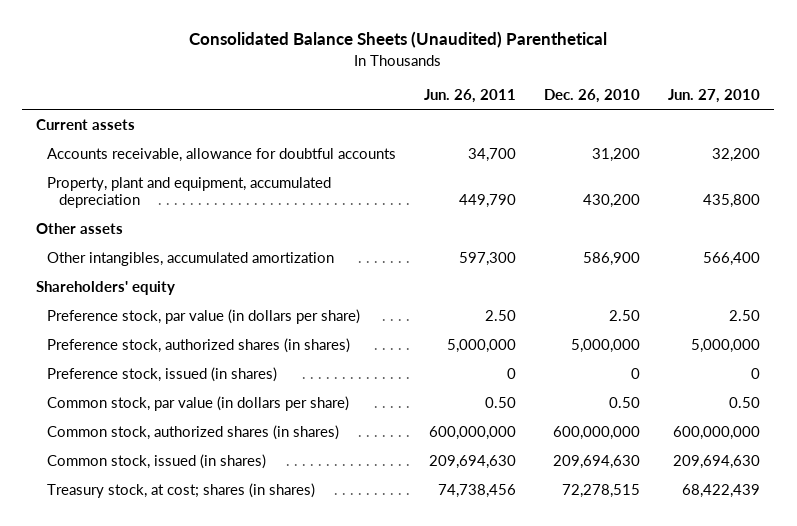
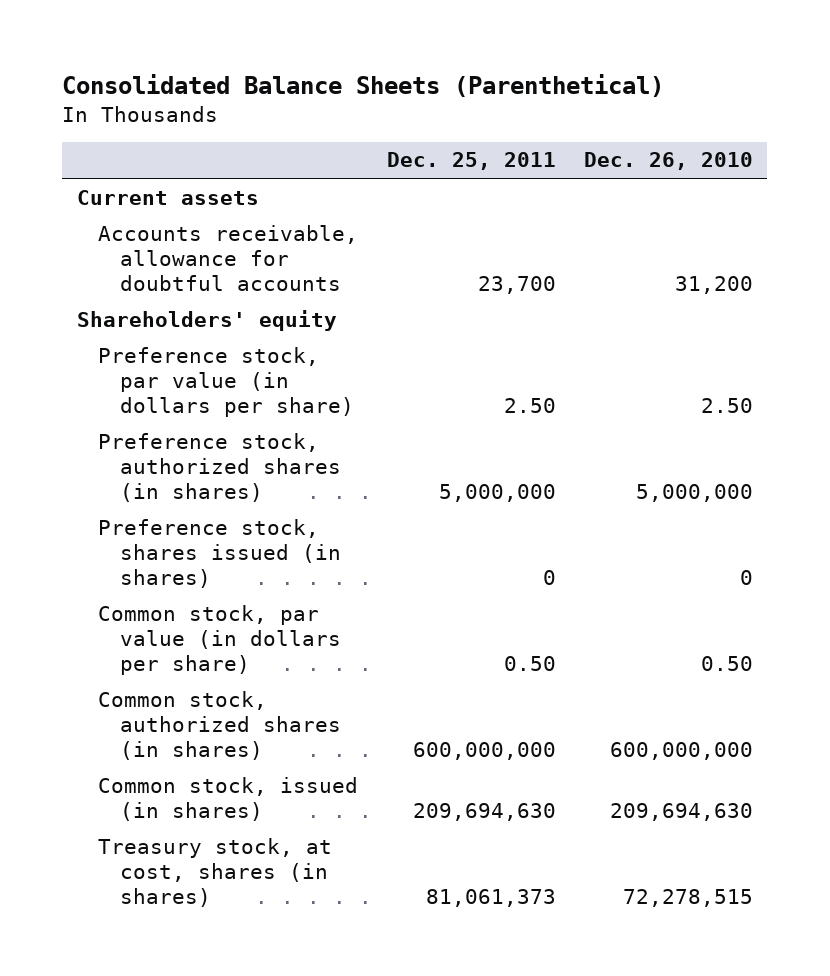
- Consolidated Balance Sheets (Unaudited) Parenthetical
+ Consolidated Balance Sheets (Parenthetical)
- | Jun. 26, 2011 | Dec. 26, 2010 | Jun. 27, 2010
+ | Dec. 25, 2011 | Dec. 26, 2010
- Property, plant and equipment, accumulated depreciation | 449,790 | 430,200 | 435,800
- Other assets
- Other intangibles, accumulated amortization | 597,300 | 586,900 | 566,400
- Preference stock, issued (in shares) | 0 | 0 | 0
+ Preference stock, shares issued (in shares) | 0 | 0
- Treasury stock, at cost; shares (in shares) | 74,738,456 | 72,278,515 | 68,422,439
+ Treasury stock, at cost, shares (in shares) | 81,061,373 | 72,278,515

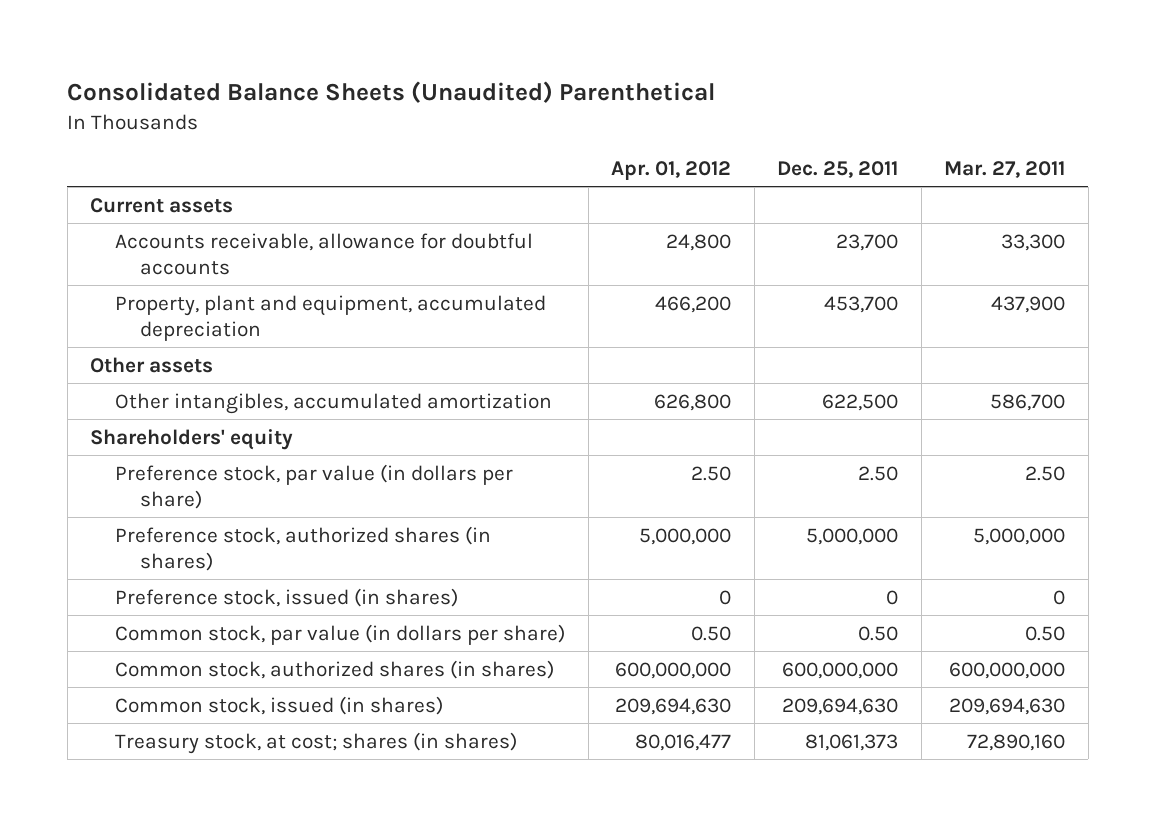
- Consolidated Balance Sheets (Parenthetical)
+ Consolidated Balance Sheets (Unaudited) Parenthetical
- | Dec. 25, 2011 | Dec. 26, 2010
+ | Apr. 01, 2012 | Dec. 25, 2011 | Mar. 27, 2011
+ Property, plant and equipment, accumulated depreciation | 466,200 | 453,700 | 437,900
+ Other assets
+ Other intangibles, accumulated amortization | 626,800 | 622,500 | 586,700
- Preference stock, shares issued (in shares) | 0 | 0
+ Preference stock, issued (in shares) | 0 | 0 | 0
- Treasury stock, at cost, shares (in shares) | 81,061,373 | 72,278,515
+ Treasury stock, at cost; shares (in shares) | 80,016,477 | 81,061,373 | 72,890,160

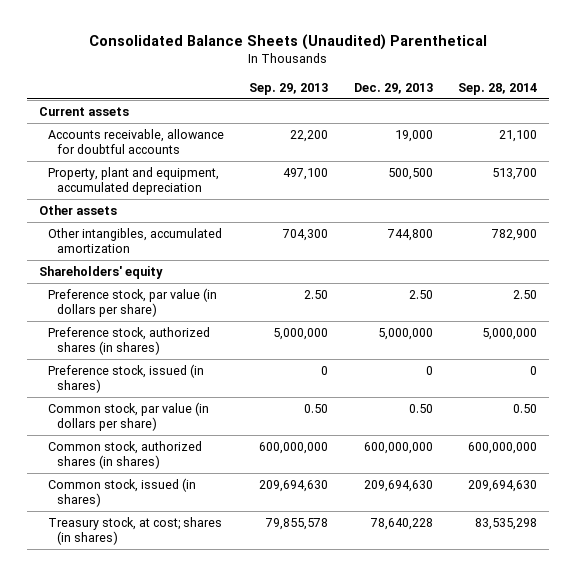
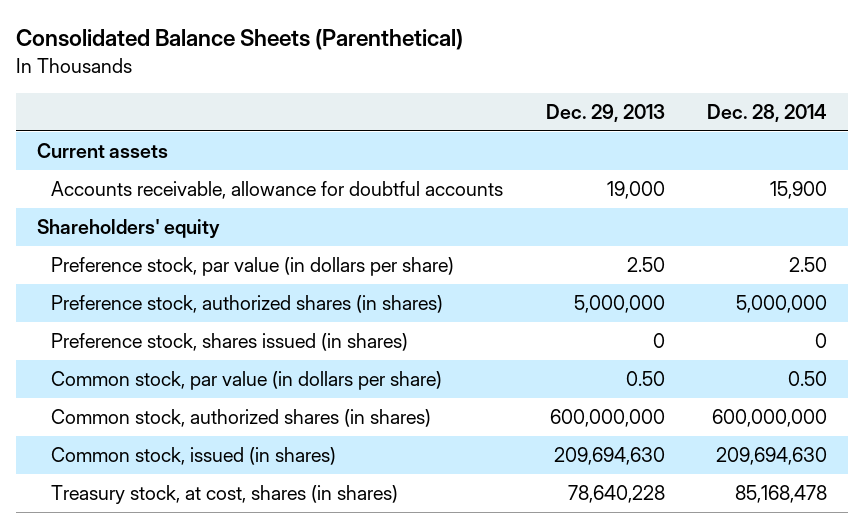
- Consolidated Balance Sheets (Unaudited) Parenthetical
+ Consolidated Balance Sheets (Parenthetical)
- | Sep. 29, 2013 | Dec. 29, 2013 | Sep. 28, 2014
+ | Dec. 29, 2013 | Dec. 28, 2014
- Property, plant and equipment, accumulated depreciation | 497,100 | 500,500 | 513,700
- Other assets
- Other intangibles, accumulated amortization | 704,300 | 744,800 | 782,900
- Preference stock, issued (in shares) | 0 | 0 | 0
+ Preference stock, shares issued (in shares) | 0 | 0
- Treasury stock, at cost; shares (in shares) | 79,855,578 | 78,640,228 | 83,535,298
+ Treasury stock, at cost, shares (in shares) | 78,640,228 | 85,168,478

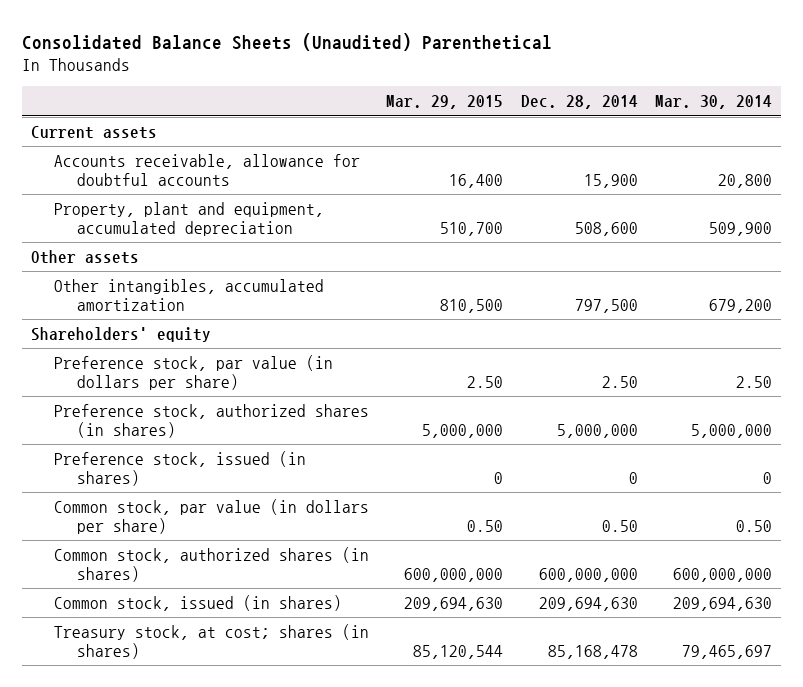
- Consolidated Balance Sheets (Parenthetical)
+ Consolidated Balance Sheets (Unaudited) Parenthetical
- | Dec. 29, 2013 | Dec. 28, 2014
+ | Mar. 29, 2015 | Dec. 28, 2014 | Mar. 30, 2014
+ Property, plant and equipment, accumulated depreciation | 510,700 | 508,600 | 509,900
+ Other assets
+ Other intangibles, accumulated amortization | 810,500 | 797,500 | 679,200
- Preference stock, shares issued (in shares) | 0 | 0
+ Preference stock, issued (in shares) | 0 | 0 | 0
- Treasury stock, at cost, shares (in shares) | 78,640,228 | 85,168,478
+ Treasury stock, at cost; shares (in shares) | 85,120,544 | 85,168,478 | 79,465,697

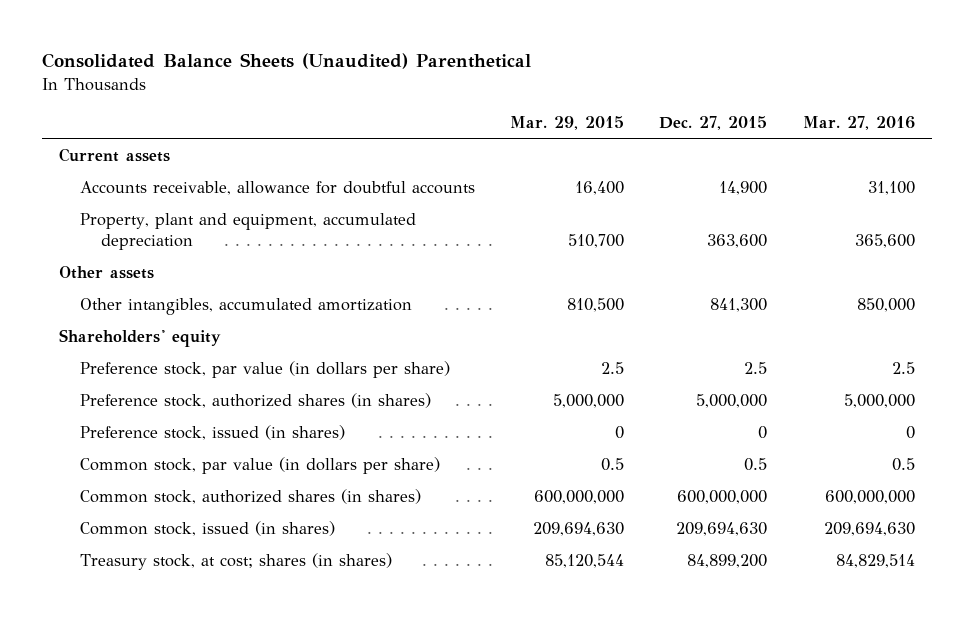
- | Mar. 29, 2015 | Dec. 28, 2014 | Mar. 30, 2014
+ | Mar. 29, 2015 | Dec. 27, 2015 | Mar. 27, 2016
- Preference stock, par value (in dollars per share) | 2.50 | 2.50 | 2.50
+ Preference stock, par value (in dollars per share) | 2.5 | 2.5 | 2.5
- Common stock, par value (in dollars per share) | 0.50 | 0.50 | 0.50
+ Common stock, par value (in dollars per share) | 0.5 | 0.5 | 0.5

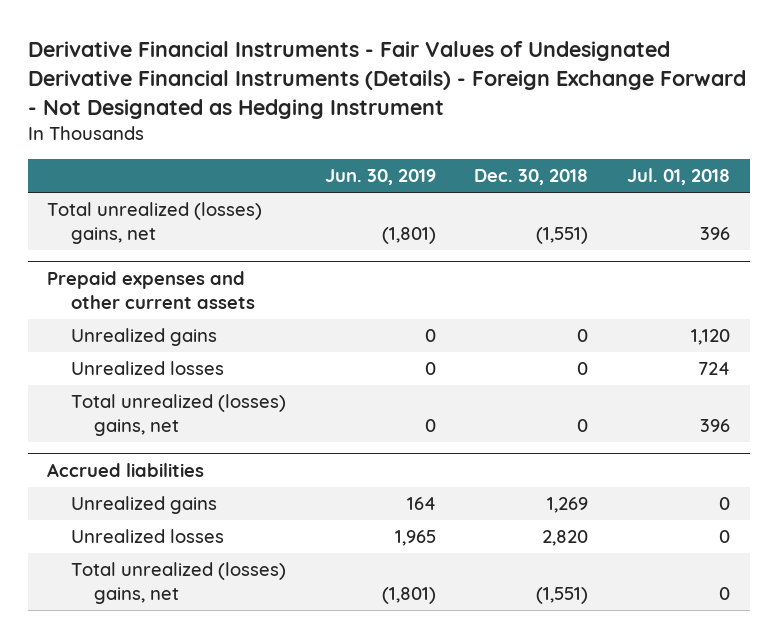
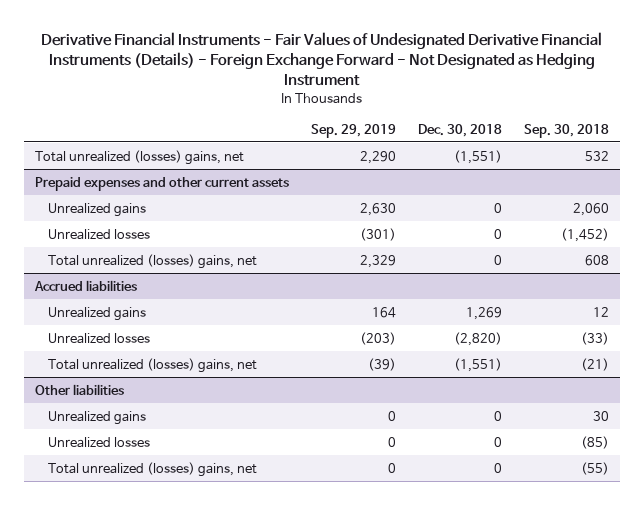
- | Jun. 30, 2019 | Dec. 30, 2018 | Jul. 01, 2018
+ | Sep. 29, 2019 | Dec. 30, 2018 | Sep. 30, 2018
@ Accrued liabilities
- Unrealized losses | 1,965 | 2,820 | 0
+ Unrealized losses | (203) | (2,820) | (33)
+ Other liabilities
+ Unrealized gains | 0 | 0 | 30
+ Unrealized losses | 0 | 0 | (85)
+ Total unrealized (losses) gains, net | 0 | 0 | (55)

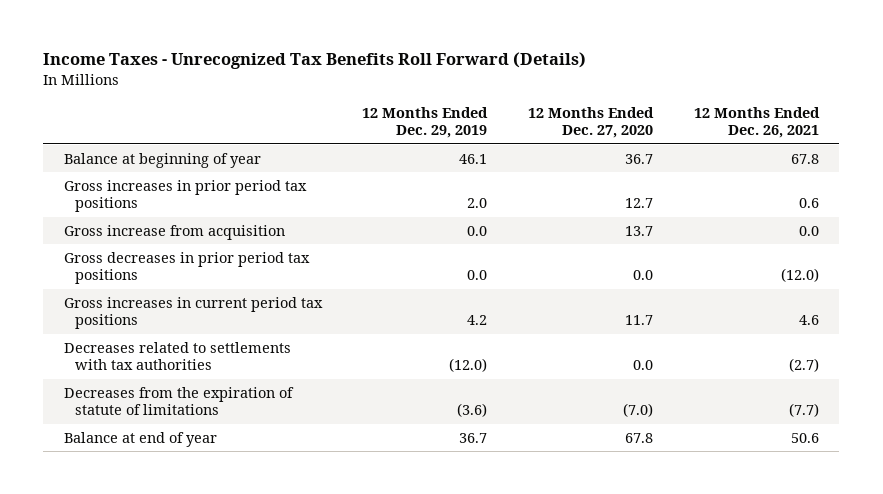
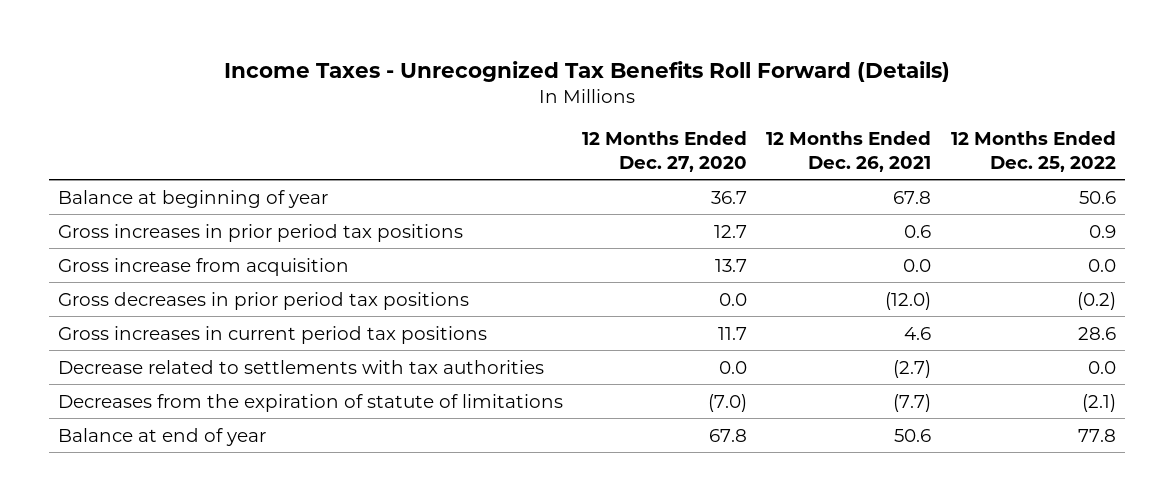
- | 12 Months Ended Dec. 29, 2019 | 12 Months Ended Dec. 27, 2020 | 12 Months Ended Dec. 26, 2021
+ | 12 Months Ended Dec. 27, 2020 | 12 Months Ended Dec. 26, 2021 | 12 Months Ended Dec. 25, 2022
- Decreases related to settlements with tax authorities | (12.0) | 0.0 | (2.7)
+ Decrease related to settlements with tax authorities | 0.0 | (2.7) | 0.0

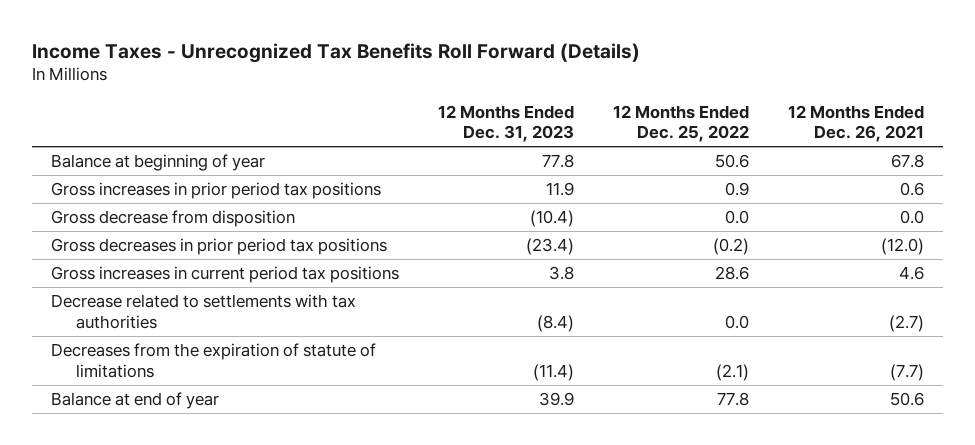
- | 12 Months Ended Dec. 27, 2020 | 12 Months Ended Dec. 26, 2021 | 12 Months Ended Dec. 25, 2022
+ | 12 Months Ended Dec. 31, 2023 | 12 Months Ended Dec. 25, 2022 | 12 Months Ended Dec. 26, 2021
- Gross increase from acquisition | 13.7 | 0.0 | 0.0
+ Gross decrease from disposition | (10.4) | 0.0 | 0.0

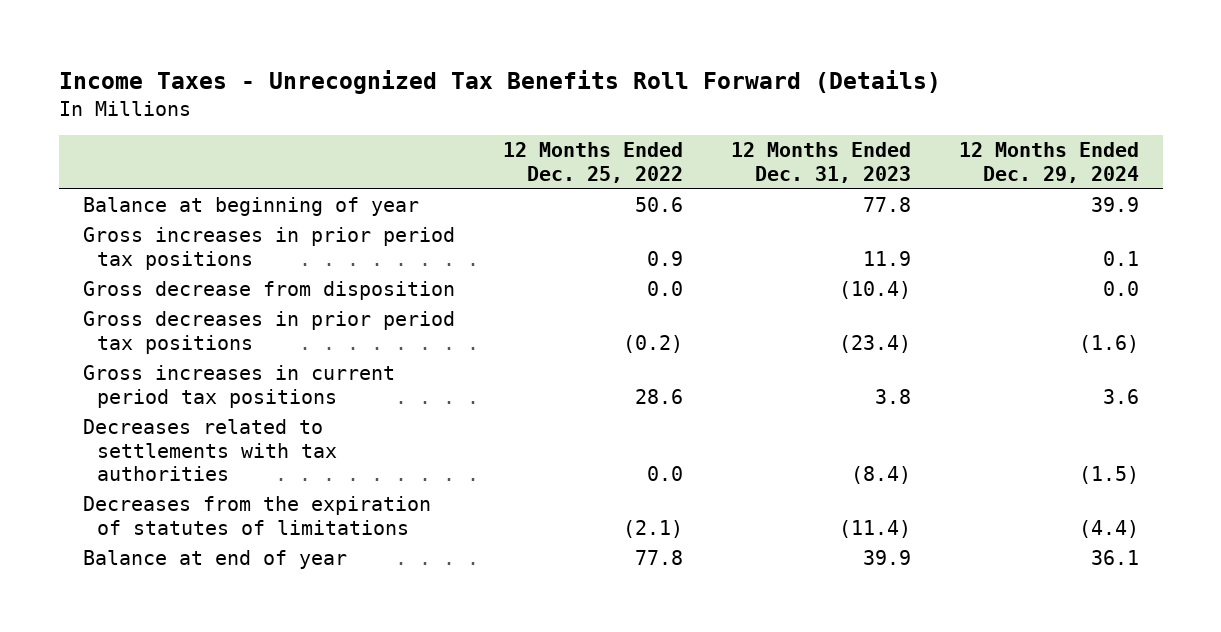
- | 12 Months Ended Dec. 31, 2023 | 12 Months Ended Dec. 25, 2022 | 12 Months Ended Dec. 26, 2021
+ | 12 Months Ended Dec. 25, 2022 | 12 Months Ended Dec. 31, 2023 | 12 Months Ended Dec. 29, 2024
- Decrease related to settlements with tax authorities | (8.4) | 0.0 | (2.7)
- Decreases from the expiration of statute of limitations | (11.4) | (2.1) | (7.7)
+ Decreases related to settlements with tax authorities | 0.0 | (8.4) | (1.5)
+ Decreases from the expiration of statutes of limitations | (2.1) | (11.4) | (4.4)

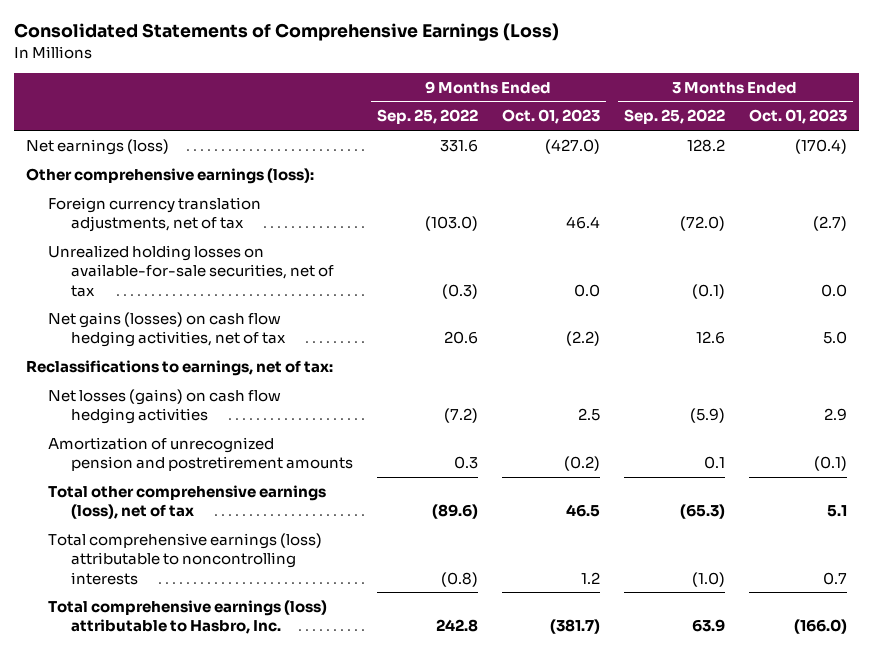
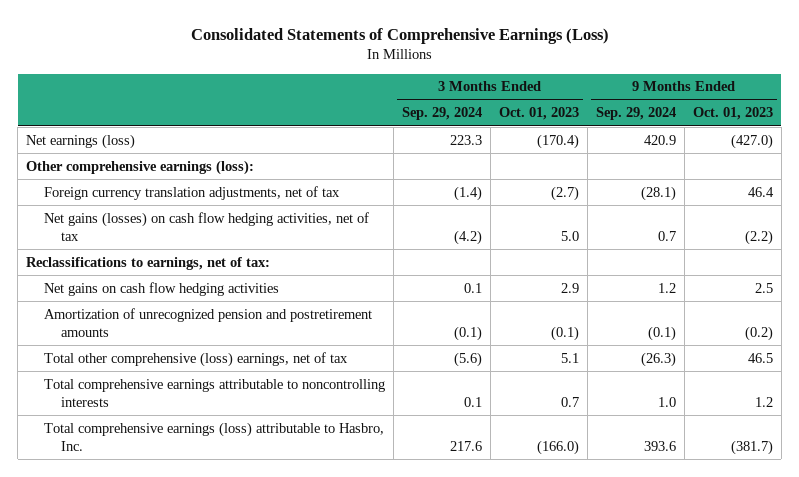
- | 9 Months Ended Sep. 25, 2022 | 9 Months Ended Oct. 01, 2023 | 3 Months Ended Sep. 25, 2022 | 3 Months Ended Oct. 01, 2023
+ | 3 Months Ended Sep. 29, 2024 | 3 Months Ended Oct. 01, 2023 | 9 Months Ended Sep. 29, 2024 | 9 Months Ended Oct. 01, 2023
- Unrealized holding losses on available-for-sale securities, net of tax | (0.3) | 0.0 | (0.1) | 0.0
- Net losses (gains) on cash flow hedging activities | (7.2) | 2.5 | (5.9) | 2.9
+ Net gains on cash flow hedging activities | 0.1 | 2.9 | 1.2 | 2.5
- Total other comprehensive earnings (loss), net of tax | (89.6) | 46.5 | (65.3) | 5.1
- Total comprehensive earnings (loss) attributable to noncontrolling interests | (0.8) | 1.2 | (1.0) | 0.7
+ Total other comprehensive (loss) earnings, net of tax | (5.6) | 5.1 | (26.3) | 46.5
+ Total comprehensive earnings attributable to noncontrolling interests | 0.1 | 0.7 | 1.0 | 1.2

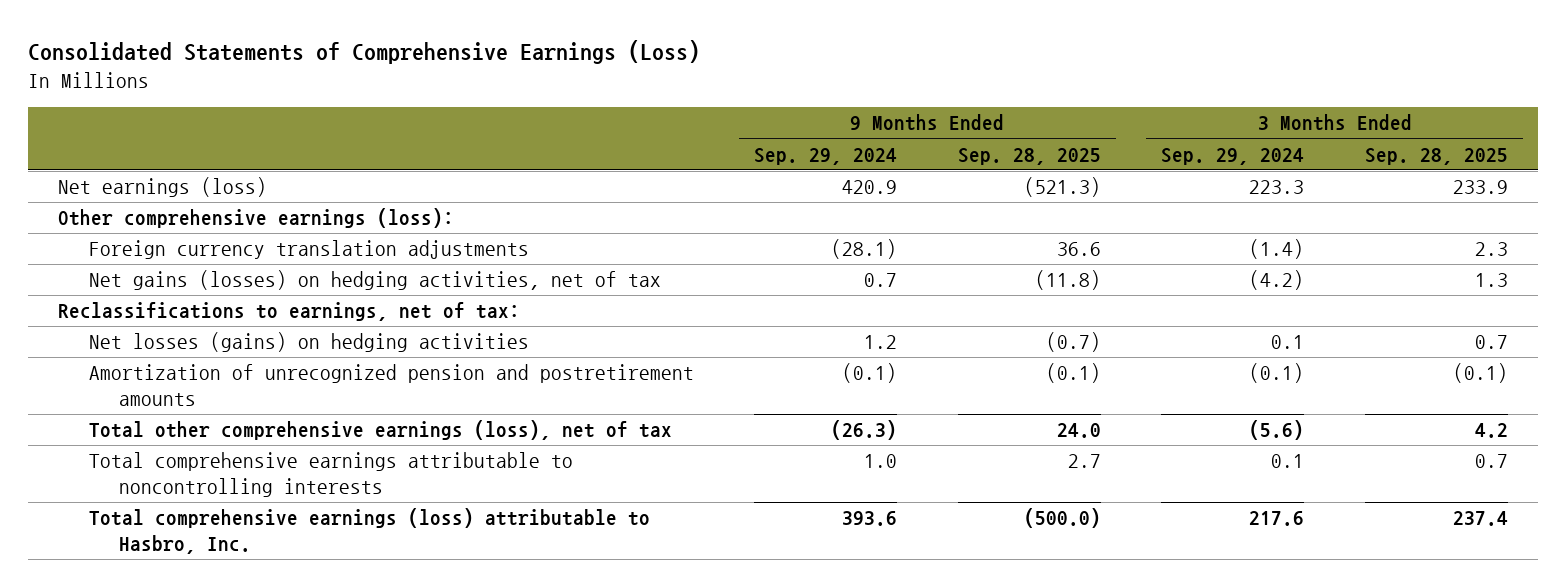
- | 3 Months Ended Sep. 29, 2024 | 3 Months Ended Oct. 01, 2023 | 9 Months Ended Sep. 29, 2024 | 9 Months Ended Oct. 01, 2023
+ | 9 Months Ended Sep. 29, 2024 | 9 Months Ended Sep. 28, 2025 | 3 Months Ended Sep. 29, 2024 | 3 Months Ended Sep. 28, 2025
- Foreign currency translation adjustments, net of tax | (1.4) | (2.7) | (28.1) | 46.4
- Net gains (losses) on cash flow hedging activities, net of tax | (4.2) | 5.0 | 0.7 | (2.2)
+ Foreign currency translation adjustments | (28.1) | 36.6 | (1.4) | 2.3
+ Net gains (losses) on hedging activities, net of tax | 0.7 | (11.8) | (4.2) | 1.3
- Net gains on cash flow hedging activities | 0.1 | 2.9 | 1.2 | 2.5
+ Net losses (gains) on hedging activities | 1.2 | (0.7) | 0.1 | 0.7
- Total other comprehensive (loss) earnings, net of tax | (5.6) | 5.1 | (26.3) | 46.5
+ Total other comprehensive earnings (loss), net of tax | (26.3) | 24.0 | (5.6) | 4.2

